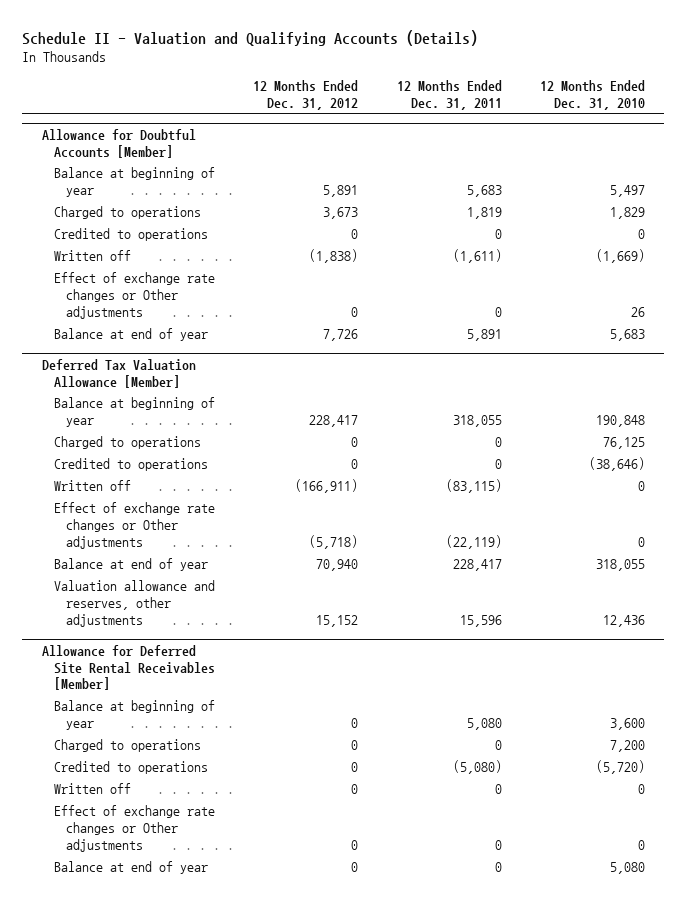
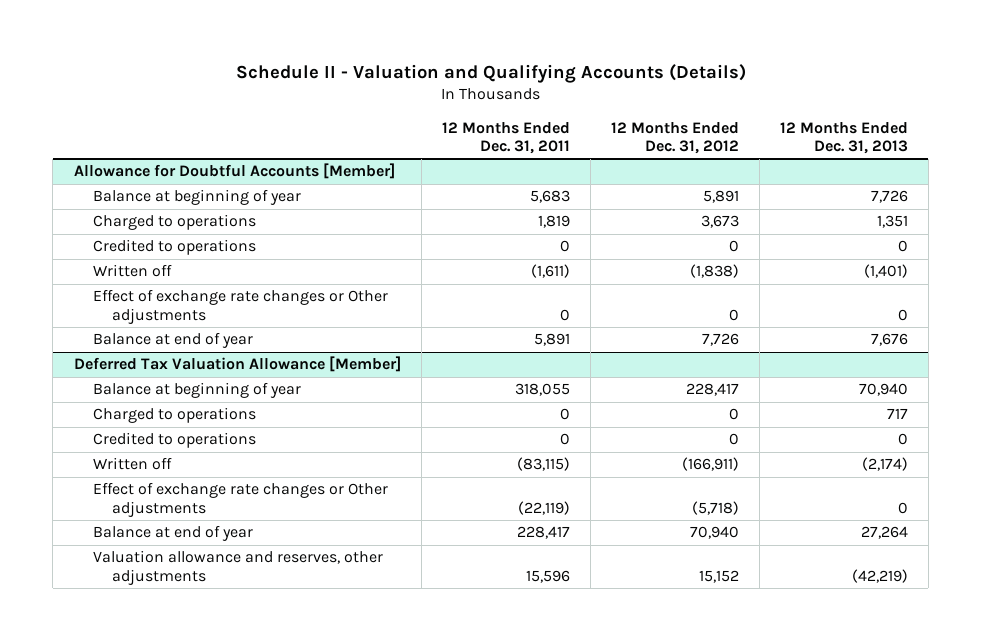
- | 12 Months Ended Dec. 31, 2012 | 12 Months Ended Dec. 31, 2011 | 12 Months Ended Dec. 31, 2010
+ | 12 Months Ended Dec. 31, 2011 | 12 Months Ended Dec. 31, 2012 | 12 Months Ended Dec. 31, 2013
- Allowance for Deferred Site Rental Receivables [Member]
- Balance at beginning of year | 0 | 5,080 | 3,600
- Charged to operations | 0 | 0 | 7,200
- Credited to operations | 0 | (5,080) | (5,720)
- Written off | 0 | 0 | 0
- Effect of exchange rate changes or Other adjustments | 0 | 0 | 0
- Balance at end of year | 0 | 0 | 5,080

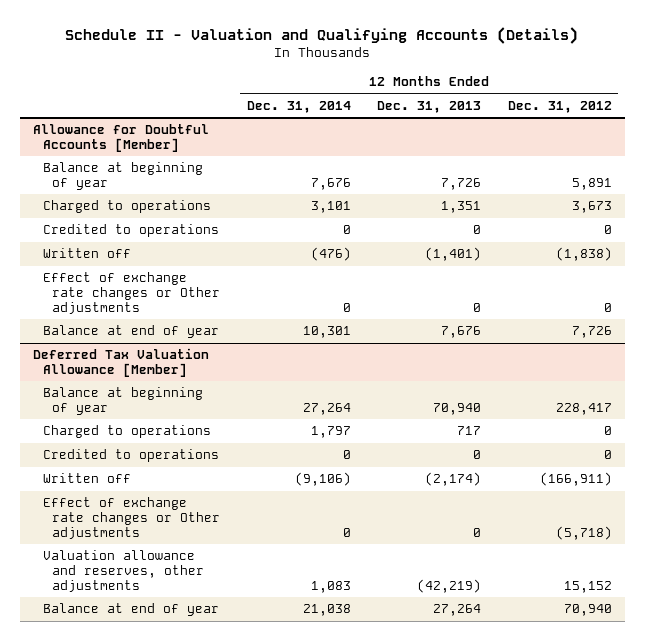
- | 12 Months Ended Dec. 31, 2011 | 12 Months Ended Dec. 31, 2012 | 12 Months Ended Dec. 31, 2013
+ | 12 Months Ended Dec. 31, 2014 | 12 Months Ended Dec. 31, 2013 | 12 Months Ended Dec. 31, 2012
@ Deferred Tax Valuation Allowance [Member]
moved down: Balance at end of year | 21,038 | 27,264 | 70,940

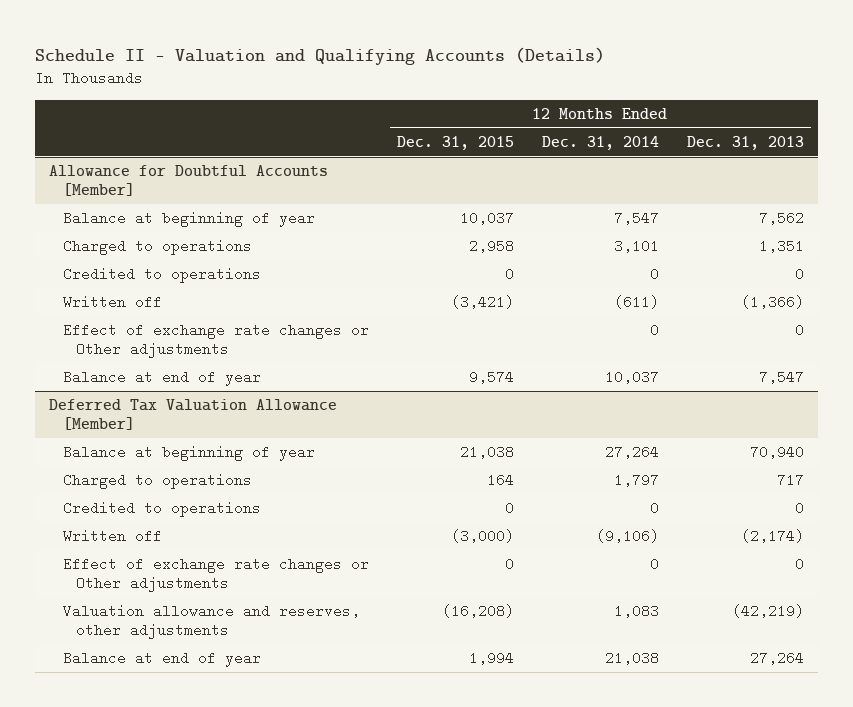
- | 12 Months Ended Dec. 31, 2014 | 12 Months Ended Dec. 31, 2013 | 12 Months Ended Dec. 31, 2012
+ | 12 Months Ended Dec. 31, 2015 | 12 Months Ended Dec. 31, 2014 | 12 Months Ended Dec. 31, 2013
@ Allowance for Doubtful Accounts [Member]
- Balance at beginning of year | 7,676 | 7,726 | 5,891
+ Balance at beginning of year | 10,037 | 7,547 | 7,562
- Written off | (476) | (1,401) | (1,838)
+ Written off | (3,421) | (611) | (1,366)
- Balance at end of year | 10,301 | 7,676 | 7,726
+ Balance at end of year | 9,574 | 10,037 | 7,547

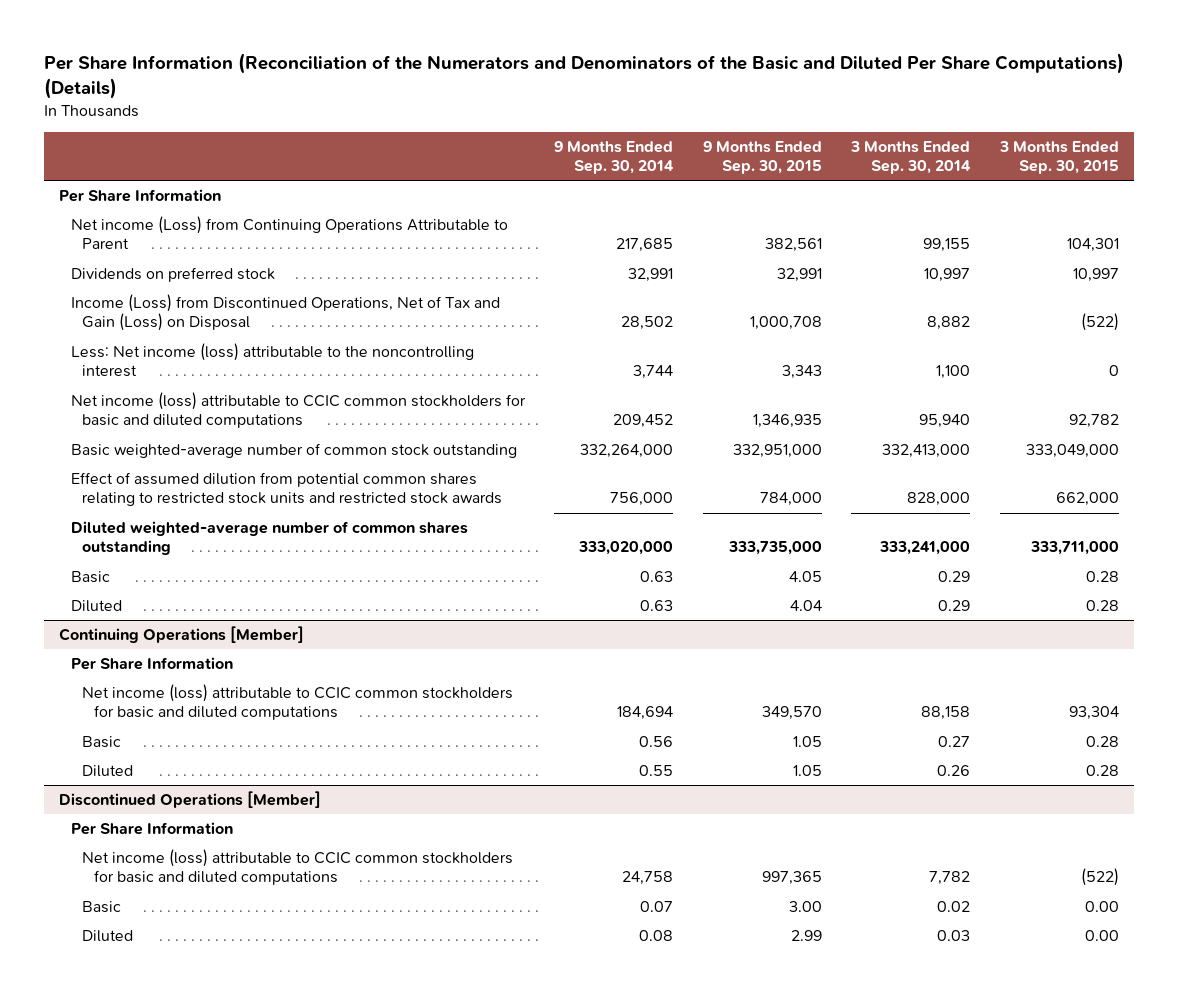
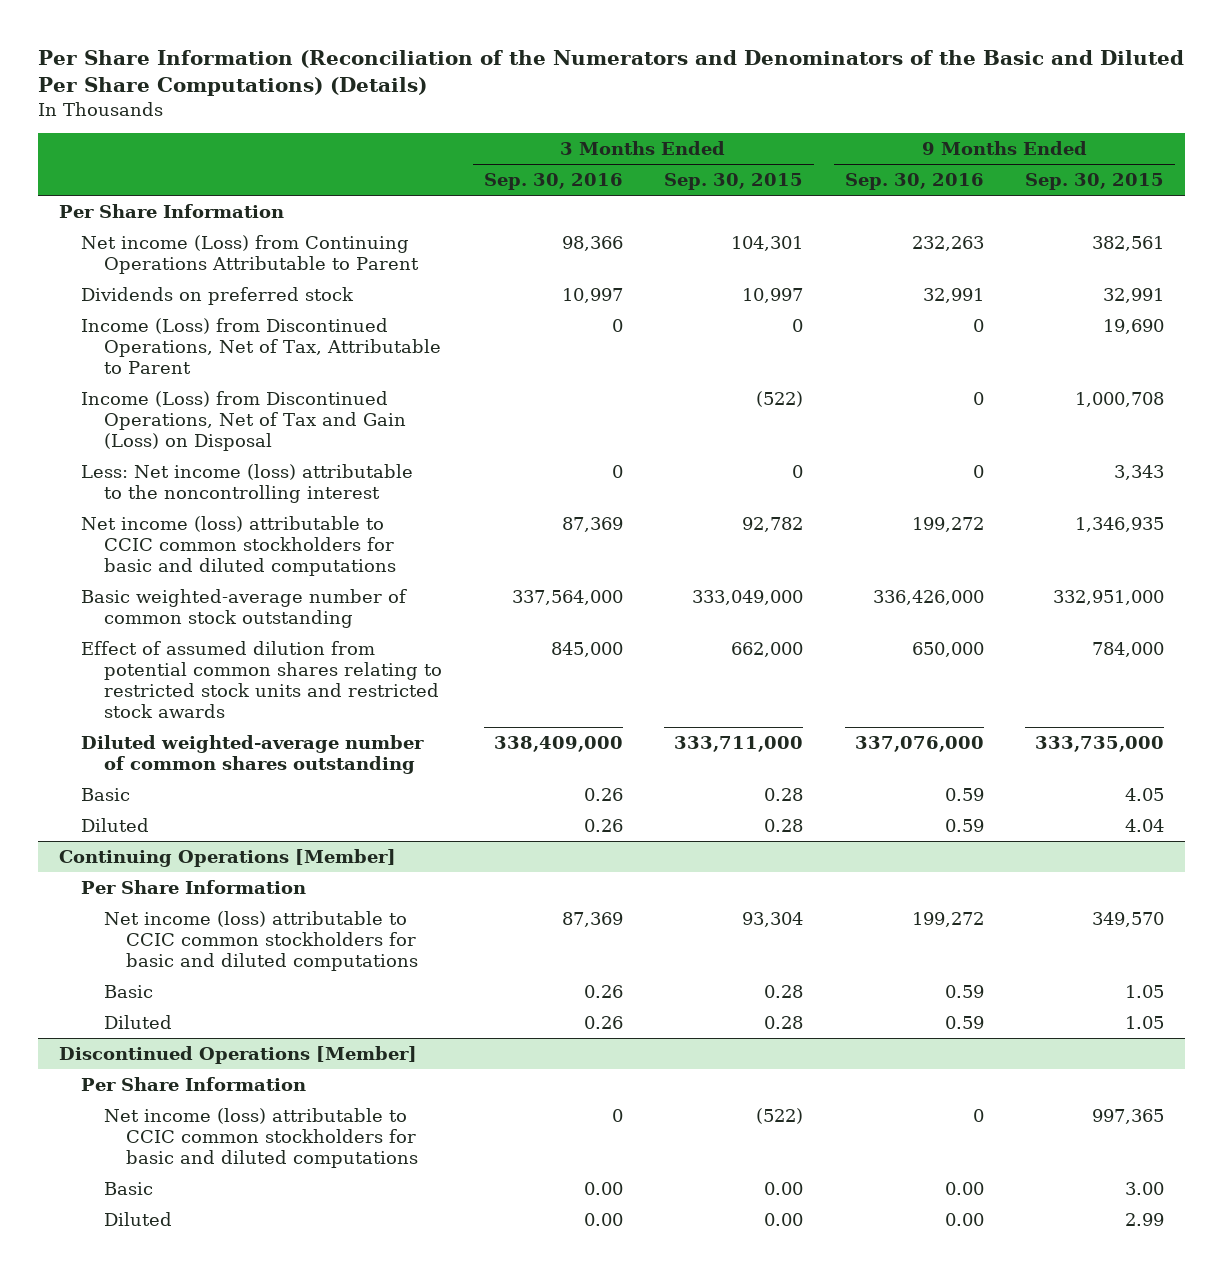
- | 9 Months Ended Sep. 30, 2014 | 9 Months Ended Sep. 30, 2015 | 3 Months Ended Sep. 30, 2014 | 3 Months Ended Sep. 30, 2015
+ | 3 Months Ended Sep. 30, 2016 | 3 Months Ended Sep. 30, 2015 | 9 Months Ended Sep. 30, 2016 | 9 Months Ended Sep. 30, 2015
+ Income (Loss) from Discontinued Operations, Net of Tax, Attributable to Parent | 0 | 0 | 0 | 19,690

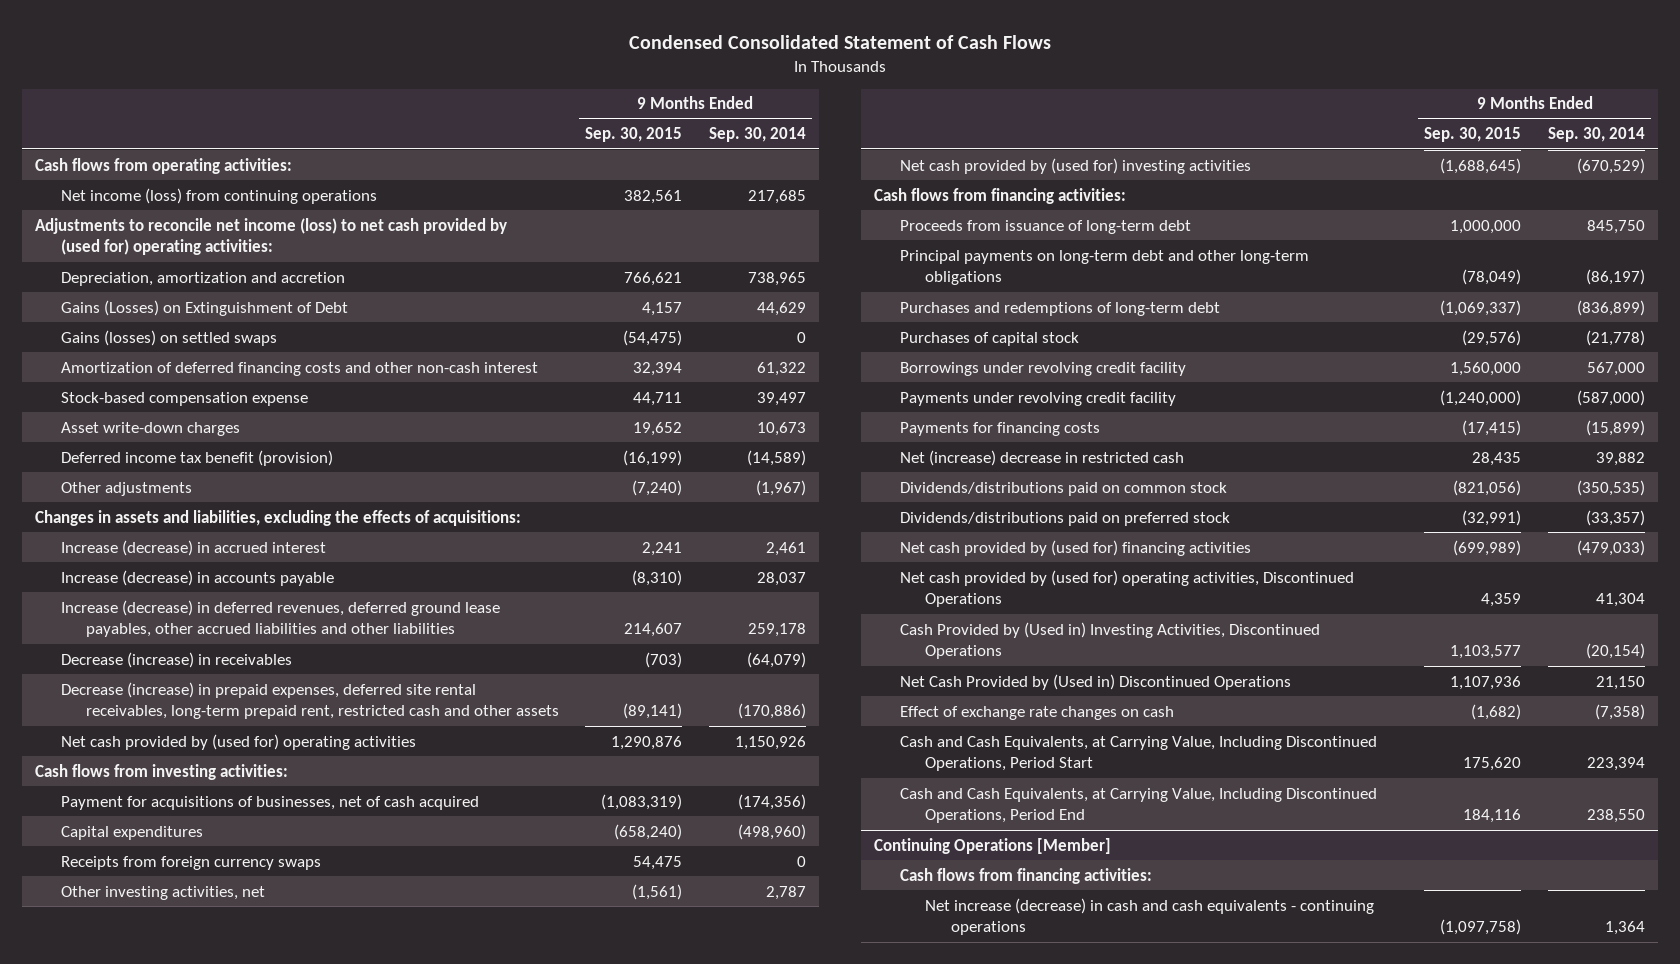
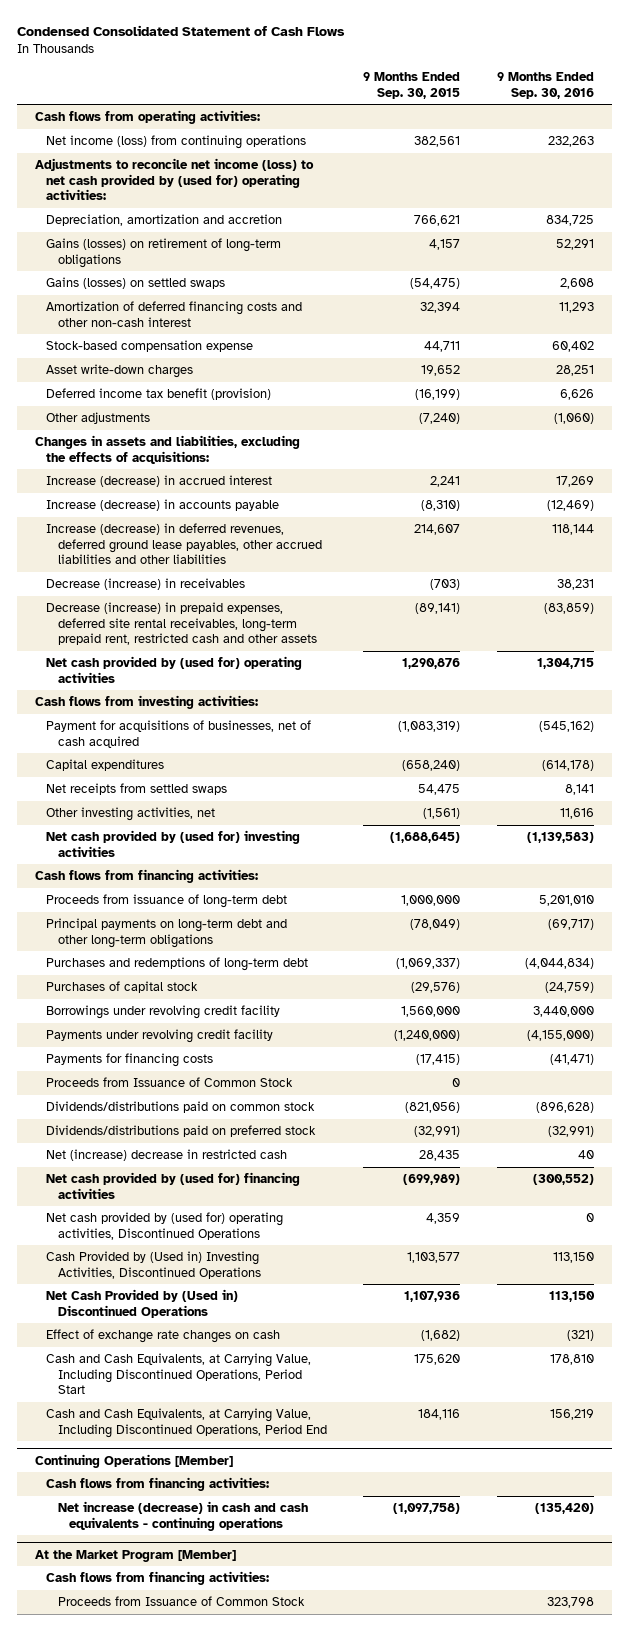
- | 9 Months Ended Sep. 30, 2015 | 9 Months Ended Sep. 30, 2014
+ | 9 Months Ended Sep. 30, 2015 | 9 Months Ended Sep. 30, 2016
- Gains (Losses) on Extinguishment of Debt | 4,157 | 44,629
+ Gains (losses) on retirement of long-term obligations | 4,157 | 52,291
- Receipts from foreign currency swaps | 54,475 | 0
+ Net receipts from settled swaps | 54,475 | 8,141
+ Proceeds from Issuance of Common Stock | 0 |
moved down: Net (increase) decrease in restricted cash | 28,435 | 40
+ At the Market Program [Member]
+ Cash flows from financing activities:
+ Proceeds from Issuance of Common Stock | | 323,798

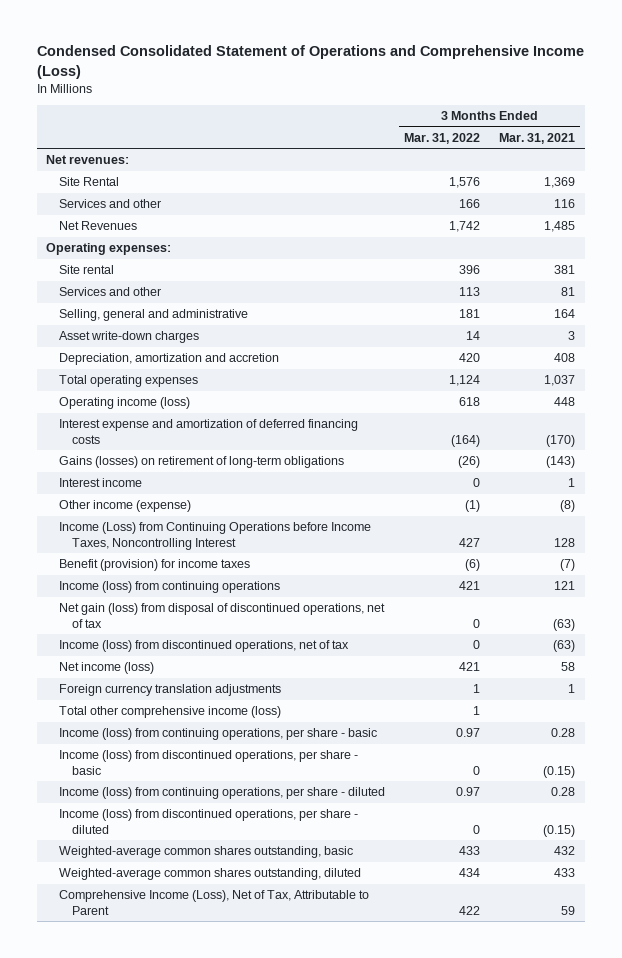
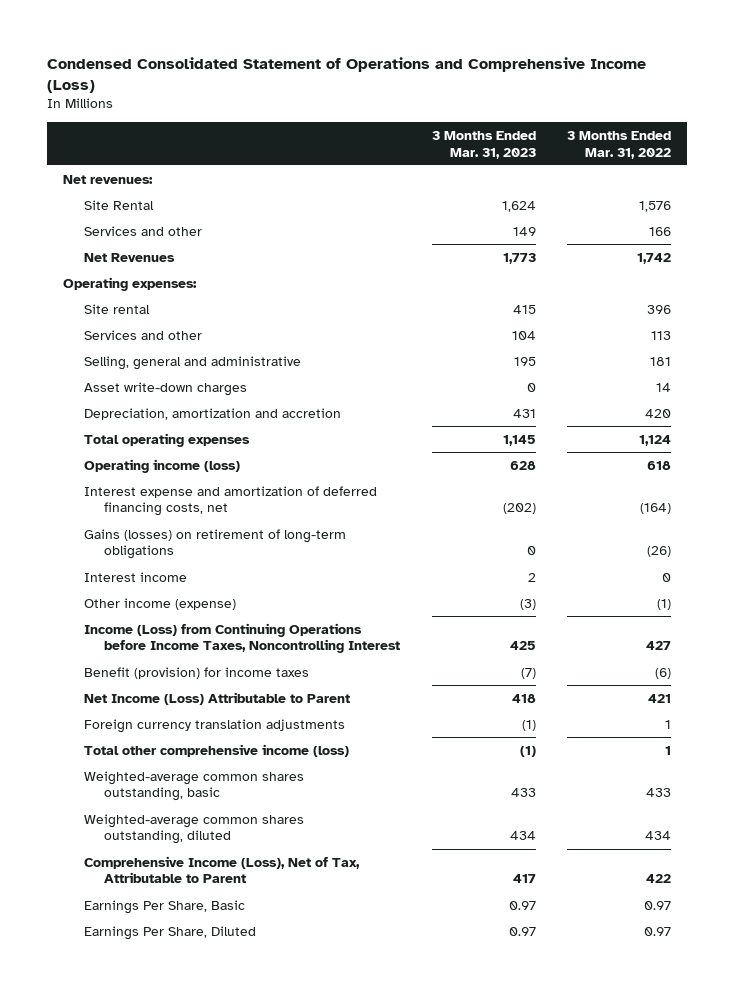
- | 3 Months Ended Mar. 31, 2022 | 3 Months Ended Mar. 31, 2021
+ | 3 Months Ended Mar. 31, 2023 | 3 Months Ended Mar. 31, 2022
- Interest expense and amortization of deferred financing costs | (164) | (170)
+ Interest expense and amortization of deferred financing costs, net | (202) | (164)
- Income (loss) from continuing operations | 421 | 121
- Net gain (loss) from disposal of discontinued operations, net of tax | 0 | (63)
- Income (loss) from discontinued operations, net of tax | 0 | (63)
- Net income (loss) | 421 | 58
+ Net Income (Loss) Attributable to Parent | 418 | 421
- Income (loss) from continuing operations, per share - basic | 0.97 | 0.28
- Income (loss) from discontinued operations, per share - basic | 0 | (0.15)
- Income (loss) from continuing operations, per share - diluted | 0.97 | 0.28
- Income (loss) from discontinued operations, per share - diluted | 0 | (0.15)
+ Earnings Per Share, Basic | 0.97 | 0.97
+ Earnings Per Share, Diluted | 0.97 | 0.97

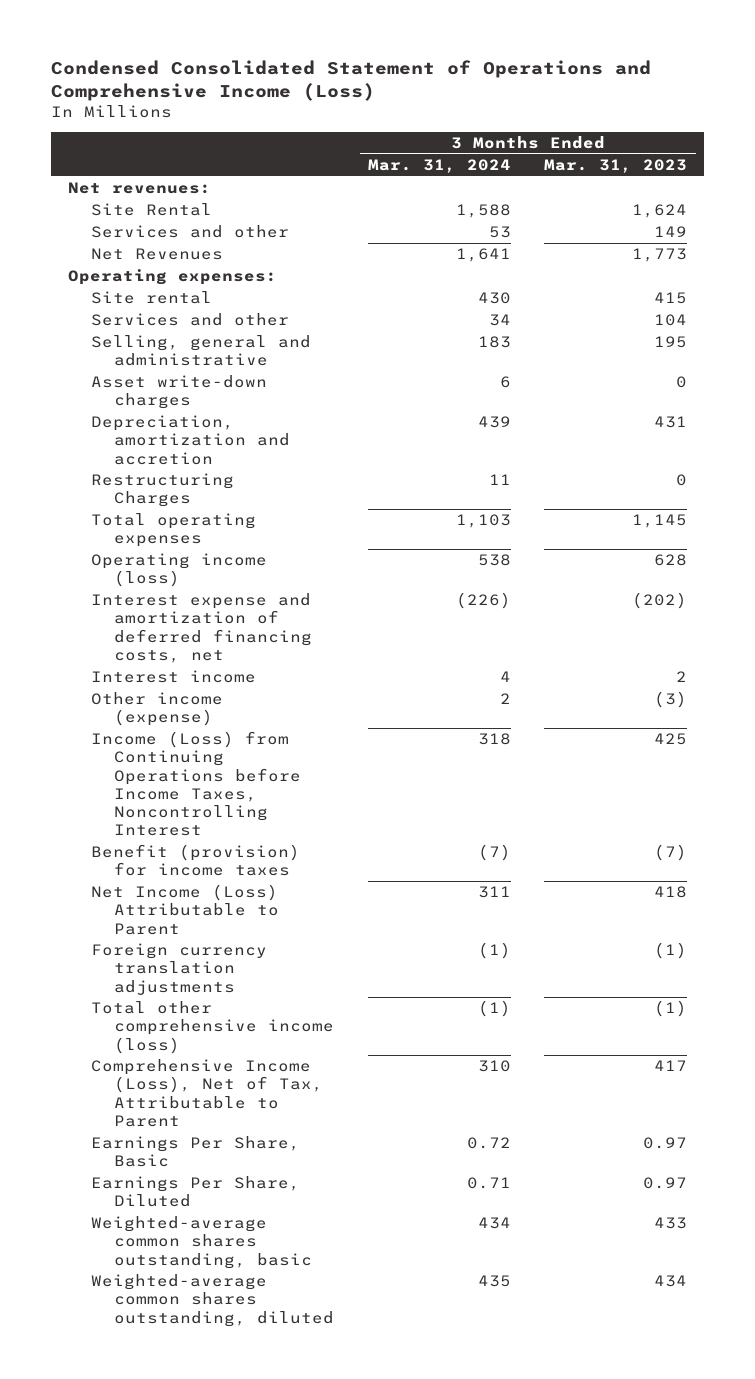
- | 3 Months Ended Mar. 31, 2023 | 3 Months Ended Mar. 31, 2022
+ | 3 Months Ended Mar. 31, 2024 | 3 Months Ended Mar. 31, 2023
+ Restructuring Charges | 11 | 0
- Gains (losses) on retirement of long-term obligations | 0 | (26)
moved down: Weighted-average common shares outstanding, basic | 434 | 433
moved down: Weighted-average common shares outstanding, diluted | 435 | 434

